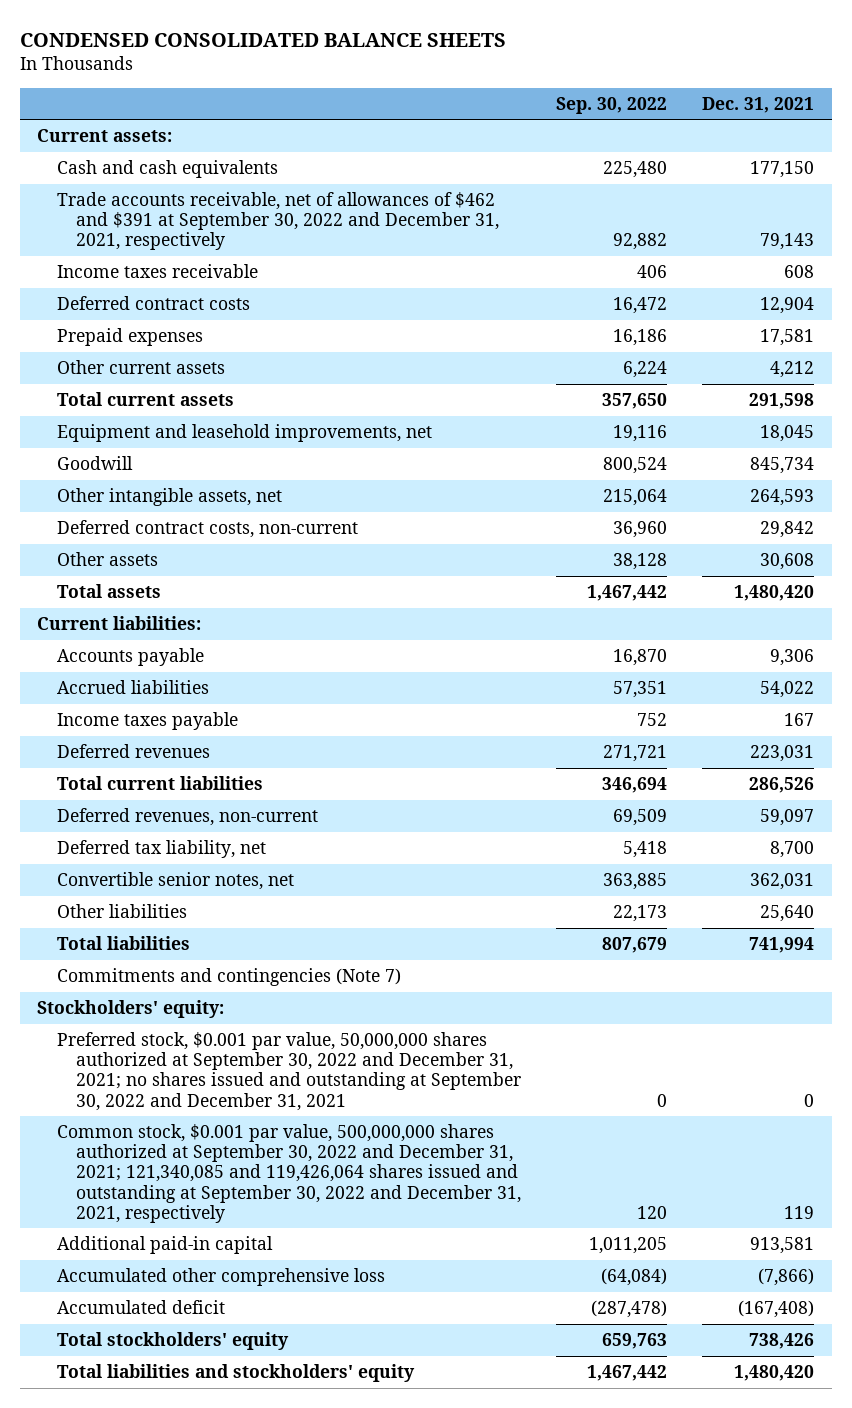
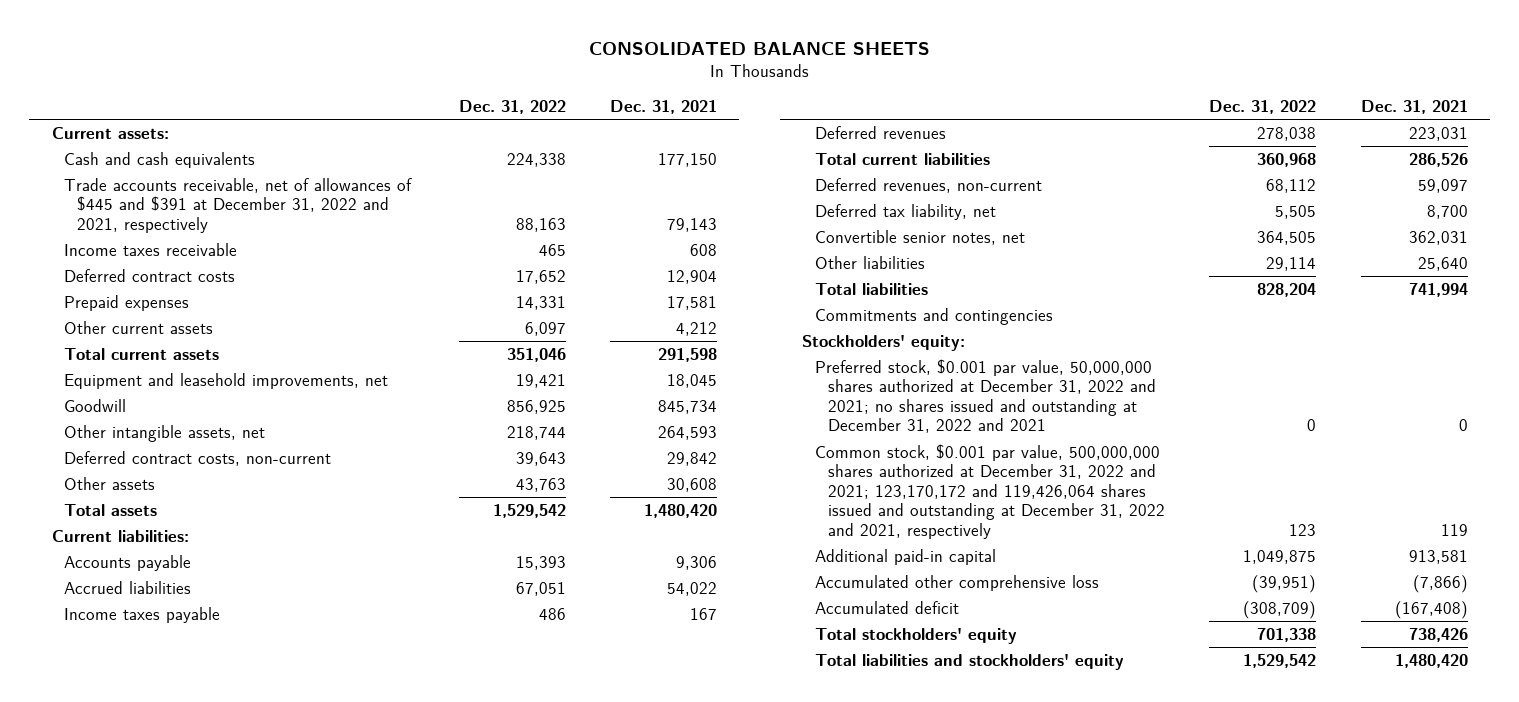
- CONDENSED CONSOLIDATED BALANCE SHEETS
+ CONSOLIDATED BALANCE SHEETS
- | Sep. 30, 2022 | Dec. 31, 2021
+ | Dec. 31, 2022 | Dec. 31, 2021
- Trade accounts receivable, net of allowances of $462 and $391 at September 30, 2022 and December 31, 2021, respectively | 92,882 | 79,143
+ Trade accounts receivable, net of allowances of $445 and $391 at December 31, 2022 and 2021, respectively | 88,163 | 79,143
- Commitments and contingencies (Note 7)
+ Commitments and contingencies
- Preferred stock, $0.001 par value, 50,000,000 shares authorized at September 30, 2022 and December 31, 2021; no shares issued and outstanding at September 30, 2022 and December 31, 2021 | 0 | 0
- Common stock, $0.001 par value, 500,000,000 shares authorized at September 30, 2022 and December 31, 2021; 121,340,085 and 119,426,064 shares issued and outstanding at September 30, 2022 and December 31, 2021, respectively | 120 | 119
+ Preferred stock, $0.001 par value, 50,000,000 shares authorized at December 31, 2022 and 2021; no shares issued and outstanding at December 31, 2022 and 2021 | 0 | 0
+ Common stock, $0.001 par value, 500,000,000 shares authorized at December 31, 2022 and 2021; 123,170,172 and 119,426,064 shares issued and outstanding at December 31, 2022 and 2021, respectively | 123 | 119

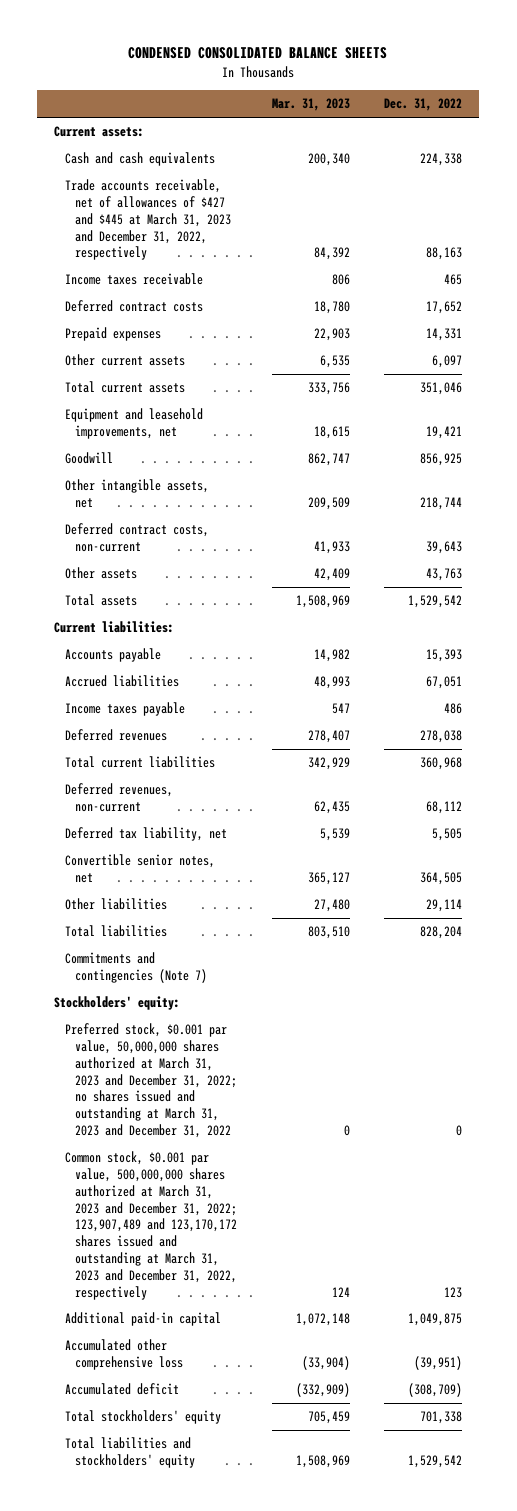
- CONSOLIDATED BALANCE SHEETS
+ CONDENSED CONSOLIDATED BALANCE SHEETS
- | Dec. 31, 2022 | Dec. 31, 2021
+ | Mar. 31, 2023 | Dec. 31, 2022
- Trade accounts receivable, net of allowances of $445 and $391 at December 31, 2022 and 2021, respectively | 88,163 | 79,143
+ Trade accounts receivable, net of allowances of $427 and $445 at March 31, 2023 and December 31, 2022, respectively | 84,392 | 88,163
- Commitments and contingencies
+ Commitments and contingencies (Note 7)
- Preferred stock, $0.001 par value, 50,000,000 shares authorized at December 31, 2022 and 2021; no shares issued and outstanding at December 31, 2022 and 2021 | 0 | 0
- Common stock, $0.001 par value, 500,000,000 shares authorized at December 31, 2022 and 2021; 123,170,172 and 119,426,064 shares issued and outstanding at December 31, 2022 and 2021, respectively | 123 | 119
+ Preferred stock, $0.001 par value, 50,000,000 shares authorized at March 31, 2023 and December 31, 2022; no shares issued and outstanding at March 31, 2023 and December 31, 2022 | 0 | 0
+ Common stock, $0.001 par value, 500,000,000 shares authorized at March 31, 2023 and December 31, 2022; 123,907,489 and 123,170,172 shares issued and outstanding at March 31, 2023 and December 31, 2022, respectively | 124 | 123

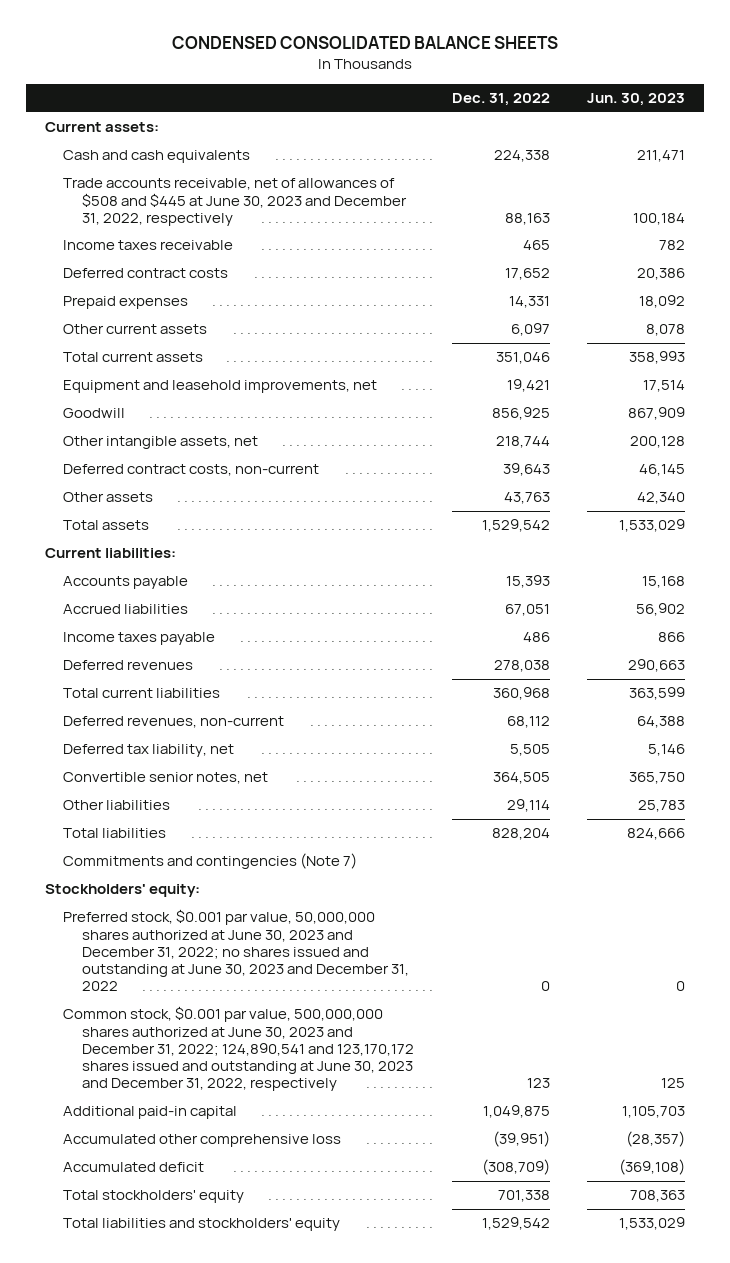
- | Mar. 31, 2023 | Dec. 31, 2022
+ | Dec. 31, 2022 | Jun. 30, 2023
- Trade accounts receivable, net of allowances of $427 and $445 at March 31, 2023 and December 31, 2022, respectively | 84,392 | 88,163
+ Trade accounts receivable, net of allowances of $508 and $445 at June 30, 2023 and December 31, 2022, respectively | 88,163 | 100,184
- Preferred stock, $0.001 par value, 50,000,000 shares authorized at March 31, 2023 and December 31, 2022; no shares issued and outstanding at March 31, 2023 and December 31, 2022 | 0 | 0
- Common stock, $0.001 par value, 500,000,000 shares authorized at March 31, 2023 and December 31, 2022; 123,907,489 and 123,170,172 shares issued and outstanding at March 31, 2023 and December 31, 2022, respectively | 124 | 123
+ Preferred stock, $0.001 par value, 50,000,000 shares authorized at June 30, 2023 and December 31, 2022; no shares issued and outstanding at June 30, 2023 and December 31, 2022 | 0 | 0
+ Common stock, $0.001 par value, 500,000,000 shares authorized at June 30, 2023 and December 31, 2022; 124,890,541 and 123,170,172 shares issued and outstanding at June 30, 2023 and December 31, 2022, respectively | 123 | 125

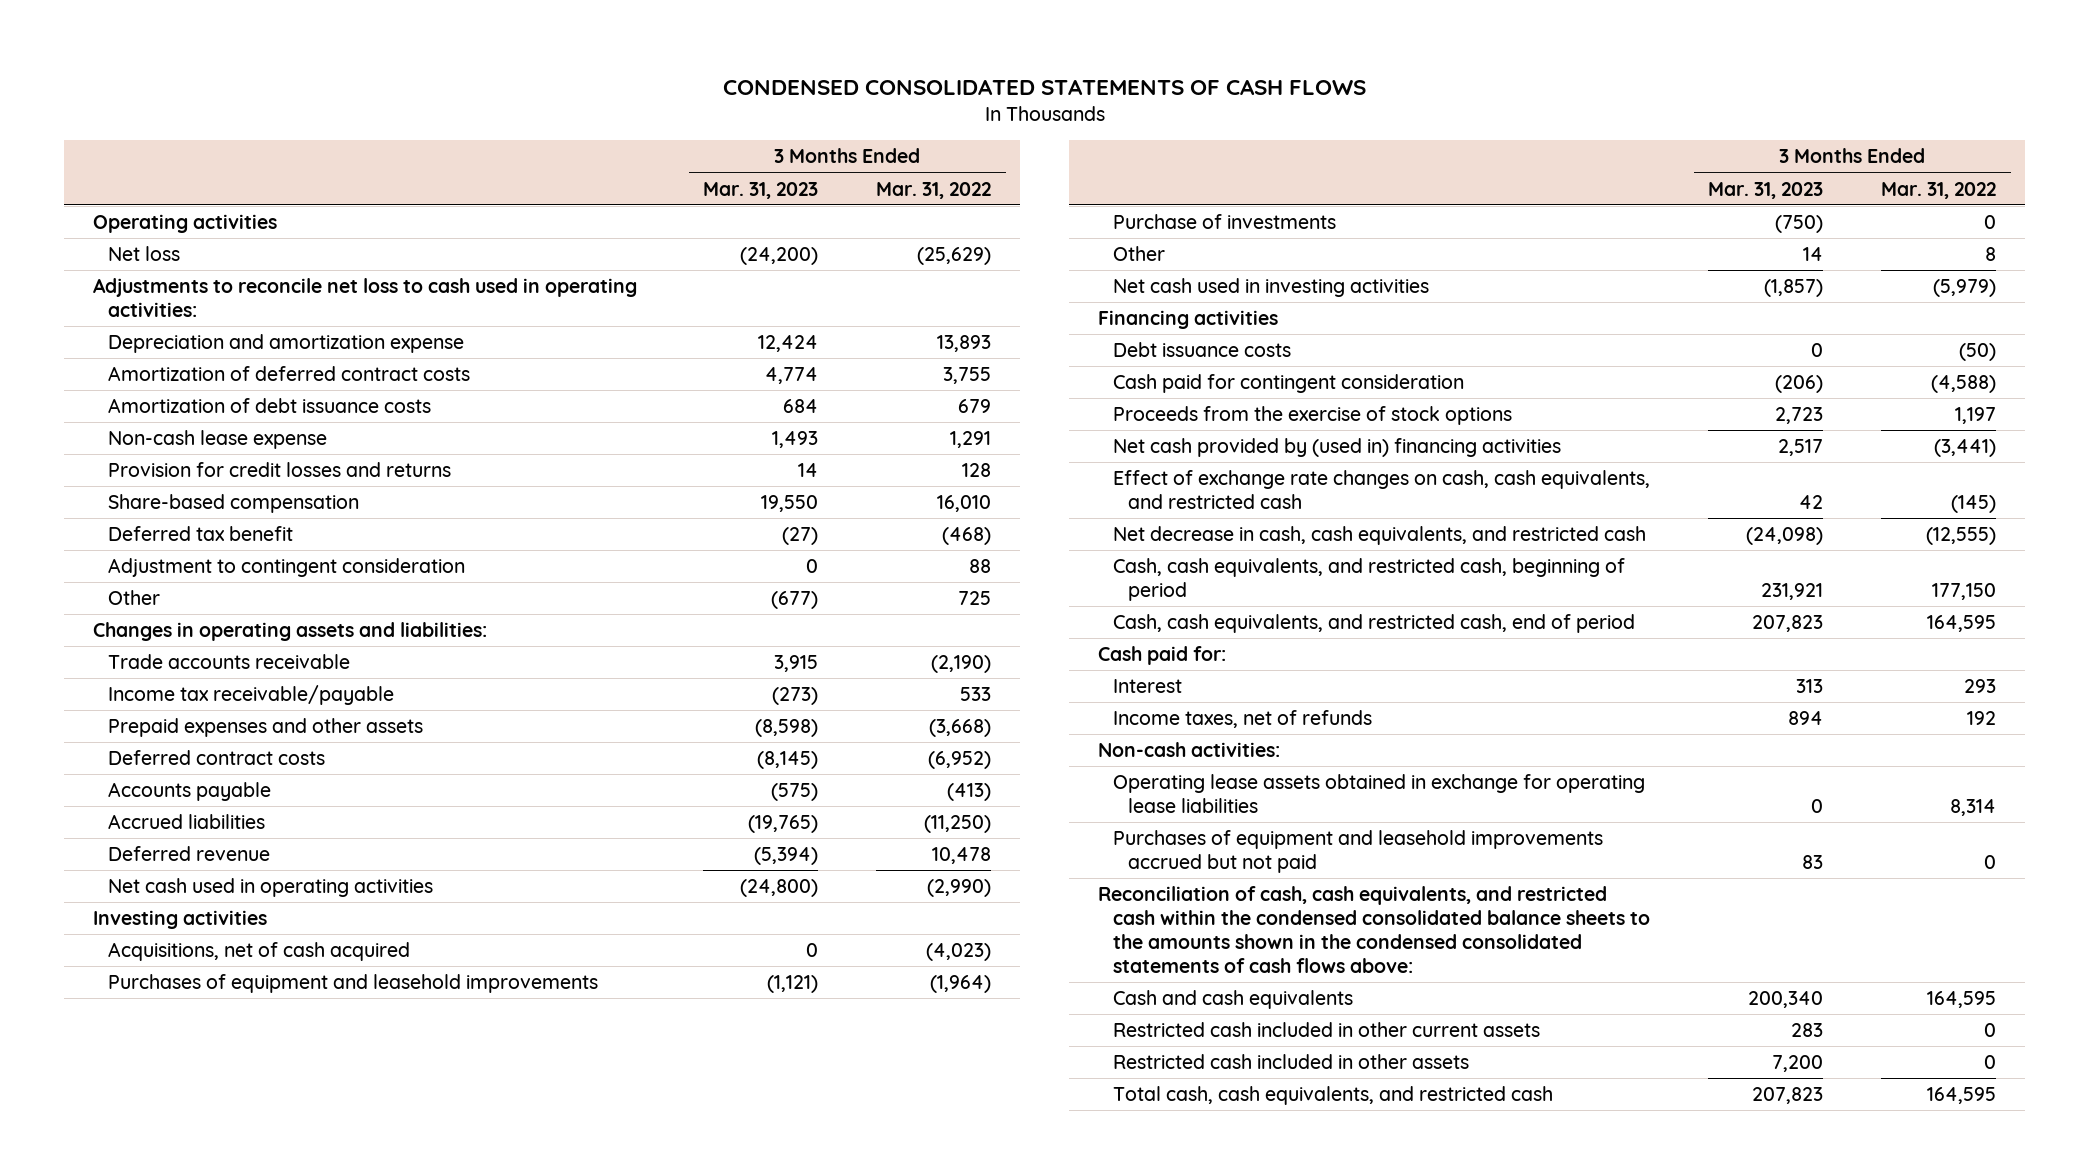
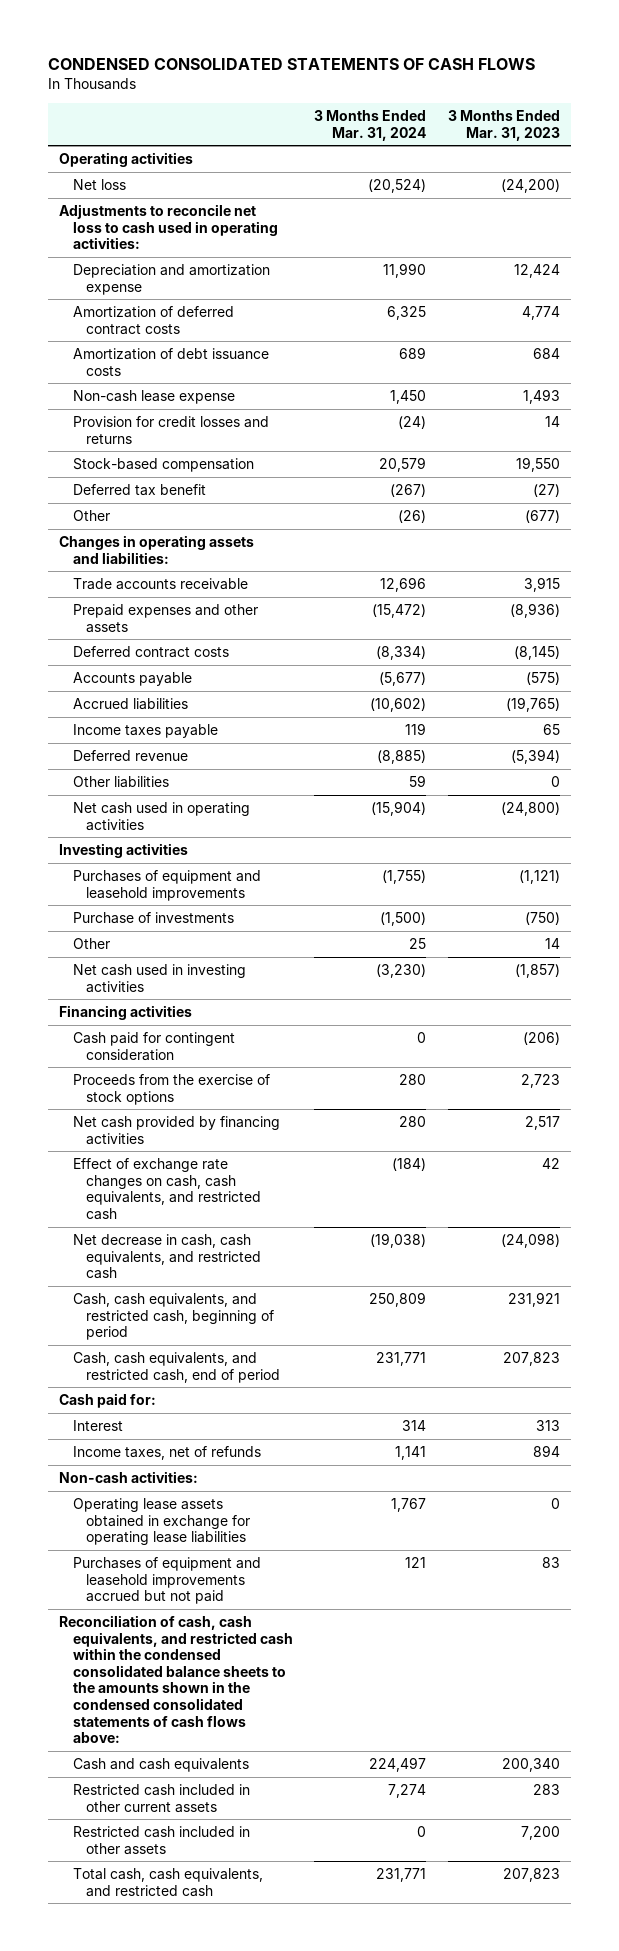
- | 3 Months Ended Mar. 31, 2023 | 3 Months Ended Mar. 31, 2022
+ | 3 Months Ended Mar. 31, 2024 | 3 Months Ended Mar. 31, 2023
- Share-based compensation | 19,550 | 16,010
+ Stock-based compensation | 20,579 | 19,550
- Adjustment to contingent consideration | 0 | 88
- Income tax receivable/payable | (273) | 533
- Prepaid expenses and other assets | (8,598) | (3,668)
+ Prepaid expenses and other assets | (15,472) | (8,936)
+ Income taxes payable | 119 | 65
+ Other liabilities | 59 | 0
- Acquisitions, net of cash acquired | 0 | (4,023)
- Debt issuance costs | 0 | (50)
- Net cash provided by (used in) financing activities | 2,517 | (3,441)
+ Net cash provided by financing activities | 280 | 2,517

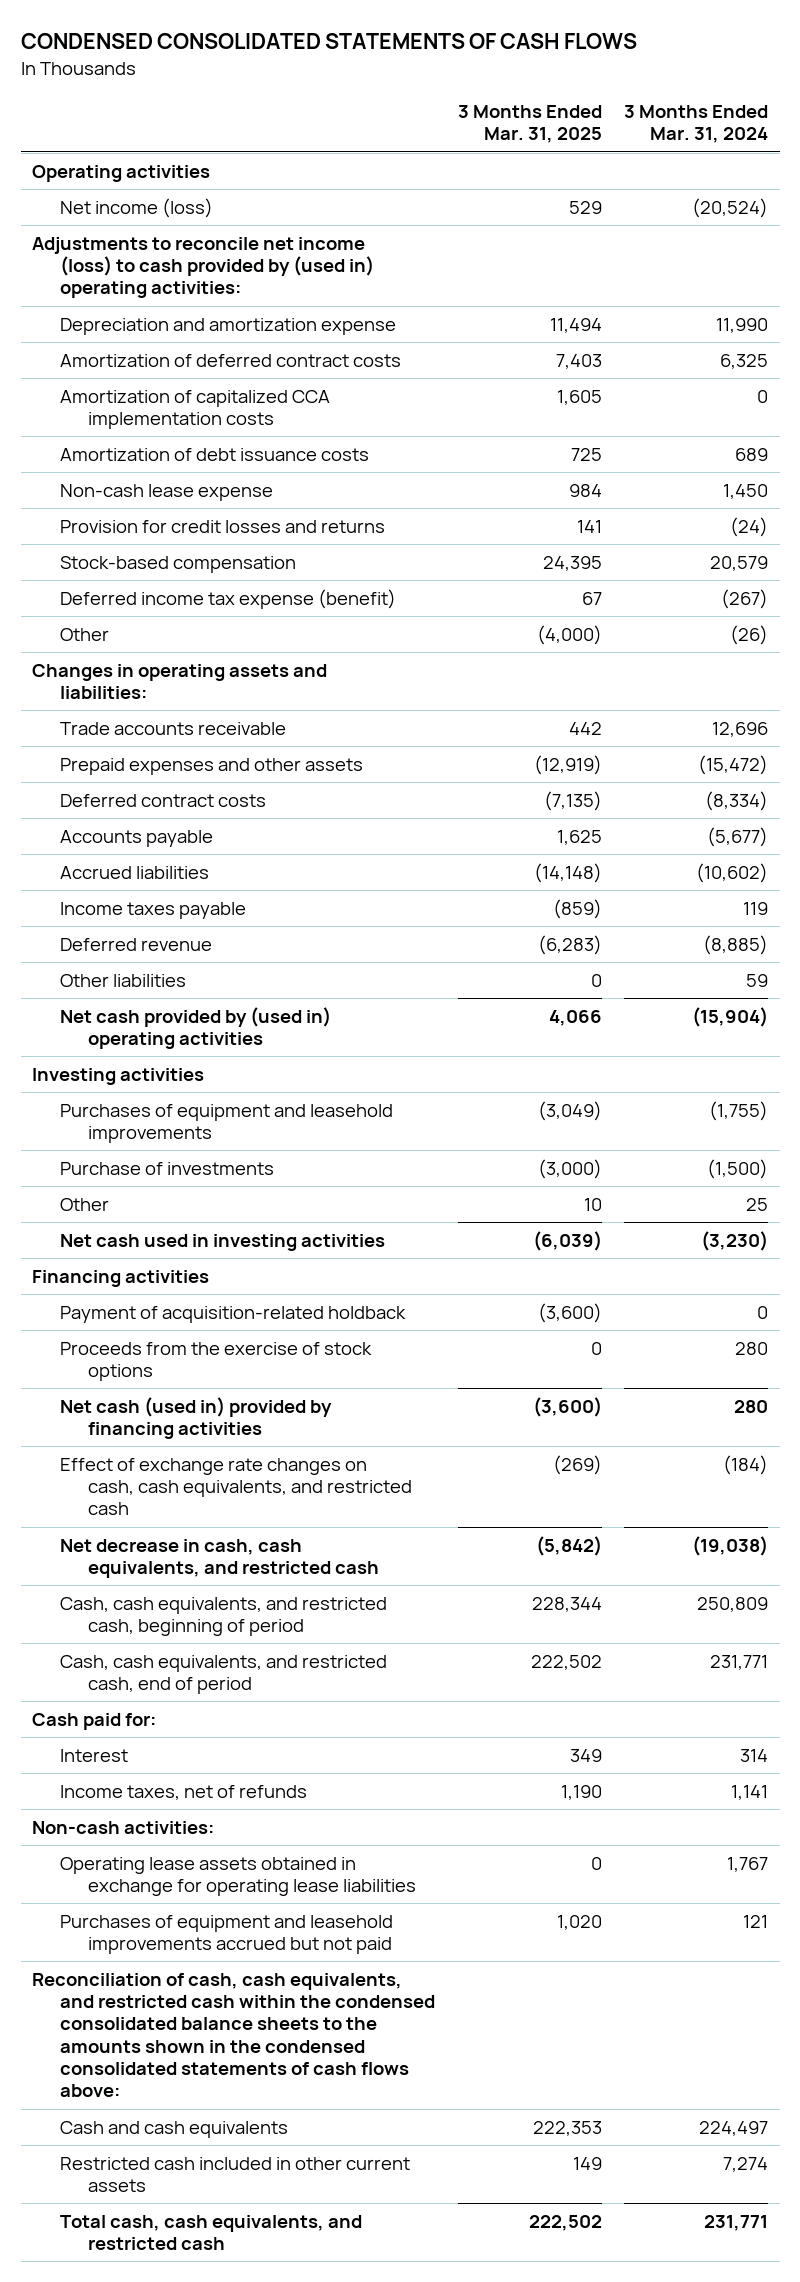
- | 3 Months Ended Mar. 31, 2024 | 3 Months Ended Mar. 31, 2023
+ | 3 Months Ended Mar. 31, 2025 | 3 Months Ended Mar. 31, 2024
- Net loss | (20,524) | (24,200)
- Adjustments to reconcile net loss to cash used in operating activities:
+ Net income (loss) | 529 | (20,524)
+ Adjustments to reconcile net income (loss) to cash provided by (used in) operating activities:
+ Amortization of capitalized CCA implementation costs | 1,605 | 0
- Deferred tax benefit | (267) | (27)
+ Deferred income tax expense (benefit) | 67 | (267)
- Net cash used in operating activities | (15,904) | (24,800)
+ Net cash provided by (used in) operating activities | 4,066 | (15,904)
- Cash paid for contingent consideration | 0 | (206)
+ Payment of acquisition-related holdback | (3,600) | 0
- Net cash provided by financing activities | 280 | 2,517
+ Net cash (used in) provided by financing activities | (3,600) | 280
- Restricted cash included in other assets | 0 | 7,200

